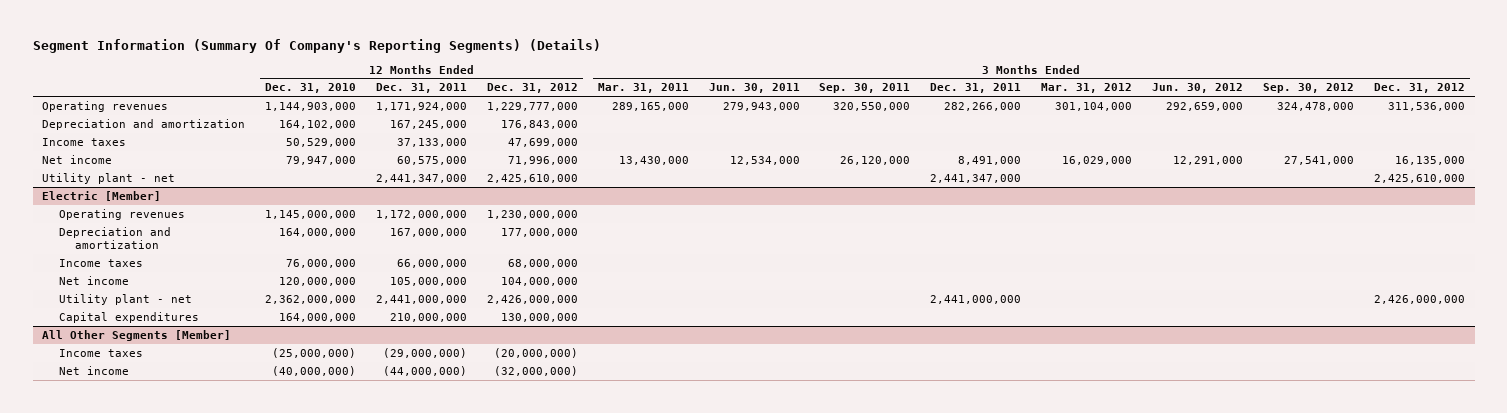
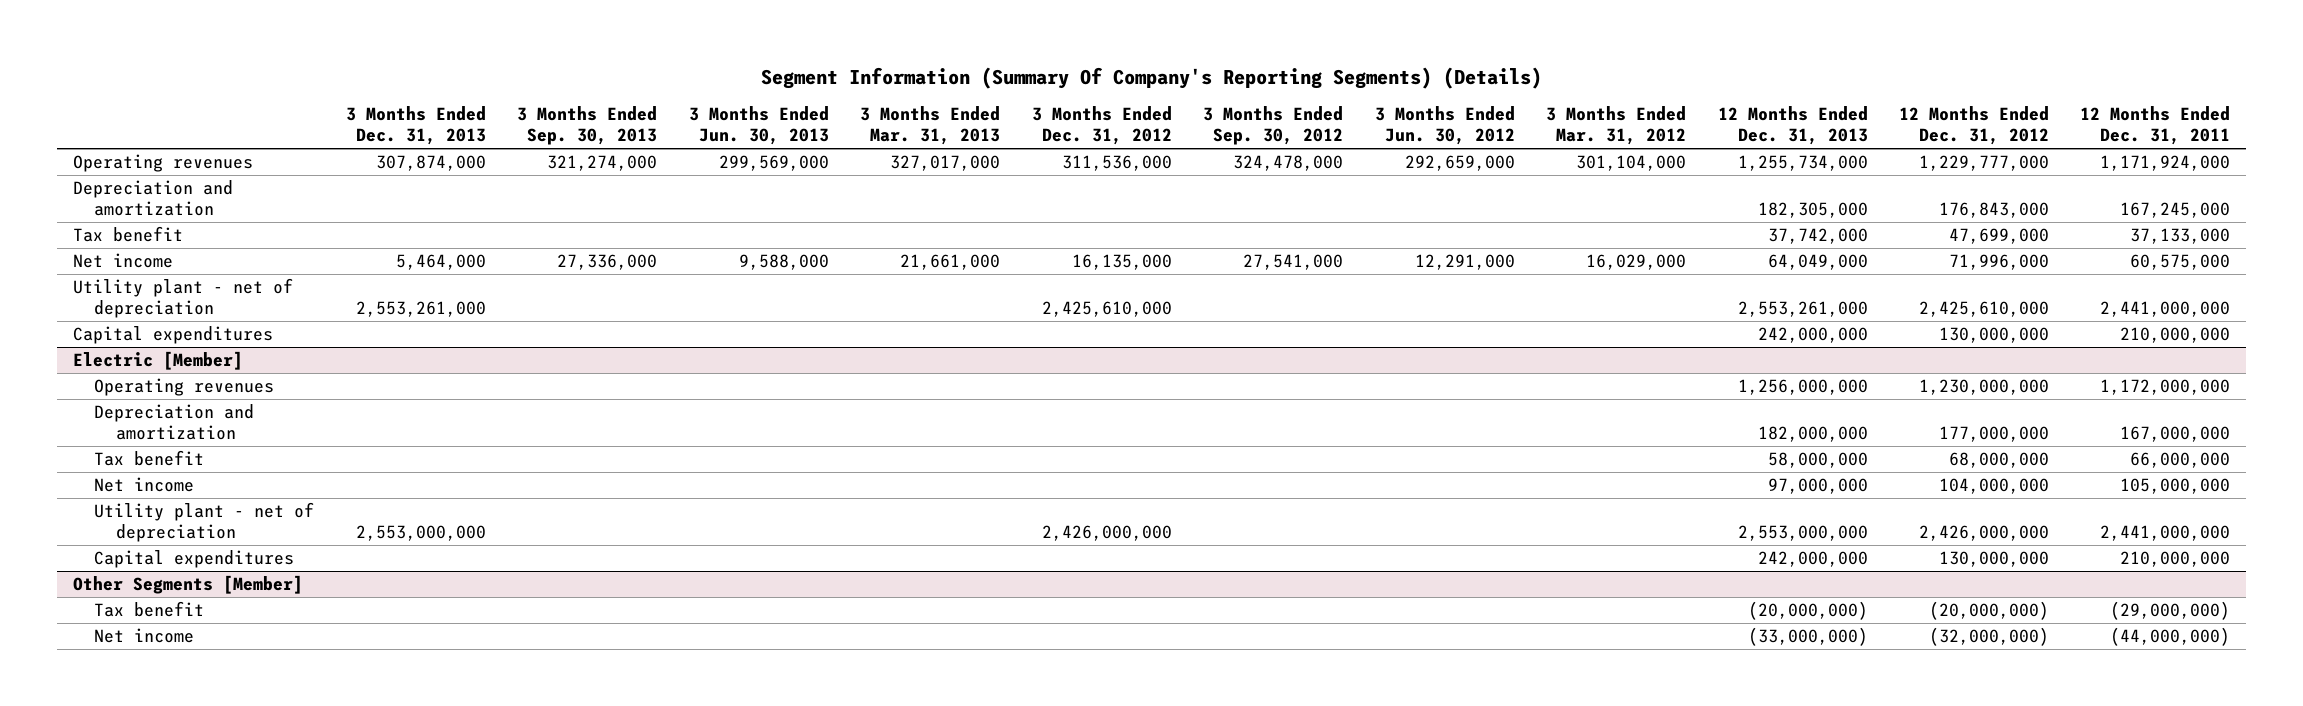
- | 12 Months Ended Dec. 31, 2010 | 12 Months Ended Dec. 31, 2011 | 12 Months Ended Dec. 31, 2012 | 3 Months Ended Mar. 31, 2011 | 3 Months Ended Jun. 30, 2011 | 3 Months Ended Sep. 30, 2011 | 3 Months Ended Dec. 31, 2011 | 3 Months Ended Mar. 31, 2012 | 3 Months Ended Jun. 30, 2012 | 3 Months Ended Sep. 30, 2012 | 3 Months Ended Dec. 31, 2012
+ | 3 Months Ended Dec. 31, 2013 | 3 Months Ended Sep. 30, 2013 | 3 Months Ended Jun. 30, 2013 | 3 Months Ended Mar. 31, 2013 | 3 Months Ended Dec. 31, 2012 | 3 Months Ended Sep. 30, 2012 | 3 Months Ended Jun. 30, 2012 | 3 Months Ended Mar. 31, 2012 | 12 Months Ended Dec. 31, 2013 | 12 Months Ended Dec. 31, 2012 | 12 Months Ended Dec. 31, 2011
- Income taxes | 50,529,000 | 37,133,000 | 47,699,000 | | | | | | | |
+ Tax benefit | | | | | | | | | 37,742,000 | 47,699,000 | 37,133,000
- Utility plant - net | | 2,441,347,000 | 2,425,610,000 | | | | 2,441,347,000 | | | | 2,425,610,000
+ Utility plant - net of depreciation | 2,553,261,000 | | | | 2,425,610,000 | | | | 2,553,261,000 | 2,425,610,000 | 2,441,000,000
+ Capital expenditures | | | | | | | | | 242,000,000 | 130,000,000 | 210,000,000
@ Electric [Member]
- Income taxes | 76,000,000 | 66,000,000 | 68,000,000 | | | | | | | |
+ Tax benefit | | | | | | | | | 58,000,000 | 68,000,000 | 66,000,000
- Utility plant - net | 2,362,000,000 | 2,441,000,000 | 2,426,000,000 | | | | 2,441,000,000 | | | | 2,426,000,000
+ Utility plant - net of depreciation | 2,553,000,000 | | | | 2,426,000,000 | | | | 2,553,000,000 | 2,426,000,000 | 2,441,000,000
- All Other Segments [Member]
- Income taxes | (25,000,000) | (29,000,000) | (20,000,000) | | | | | | | |
+ Other Segments [Member]
+ Tax benefit | | | | | | | | | (20,000,000) | (20,000,000) | (29,000,000)

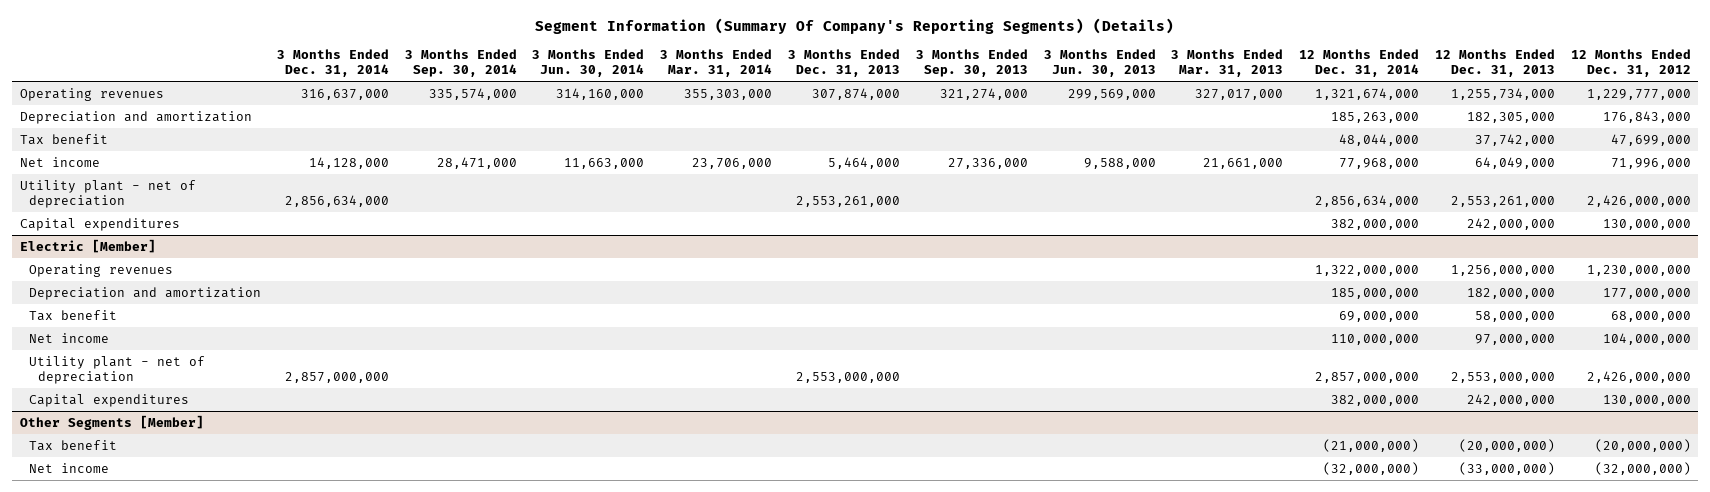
- | 3 Months Ended Dec. 31, 2013 | 3 Months Ended Sep. 30, 2013 | 3 Months Ended Jun. 30, 2013 | 3 Months Ended Mar. 31, 2013 | 3 Months Ended Dec. 31, 2012 | 3 Months Ended Sep. 30, 2012 | 3 Months Ended Jun. 30, 2012 | 3 Months Ended Mar. 31, 2012 | 12 Months Ended Dec. 31, 2013 | 12 Months Ended Dec. 31, 2012 | 12 Months Ended Dec. 31, 2011
+ | 3 Months Ended Dec. 31, 2014 | 3 Months Ended Sep. 30, 2014 | 3 Months Ended Jun. 30, 2014 | 3 Months Ended Mar. 31, 2014 | 3 Months Ended Dec. 31, 2013 | 3 Months Ended Sep. 30, 2013 | 3 Months Ended Jun. 30, 2013 | 3 Months Ended Mar. 31, 2013 | 12 Months Ended Dec. 31, 2014 | 12 Months Ended Dec. 31, 2013 | 12 Months Ended Dec. 31, 2012
- Utility plant - net of depreciation | 2,553,261,000 | | | | 2,425,610,000 | | | | 2,553,261,000 | 2,425,610,000 | 2,441,000,000
+ Utility plant - net of depreciation | 2,856,634,000 | | | | 2,553,261,000 | | | | 2,856,634,000 | 2,553,261,000 | 2,426,000,000

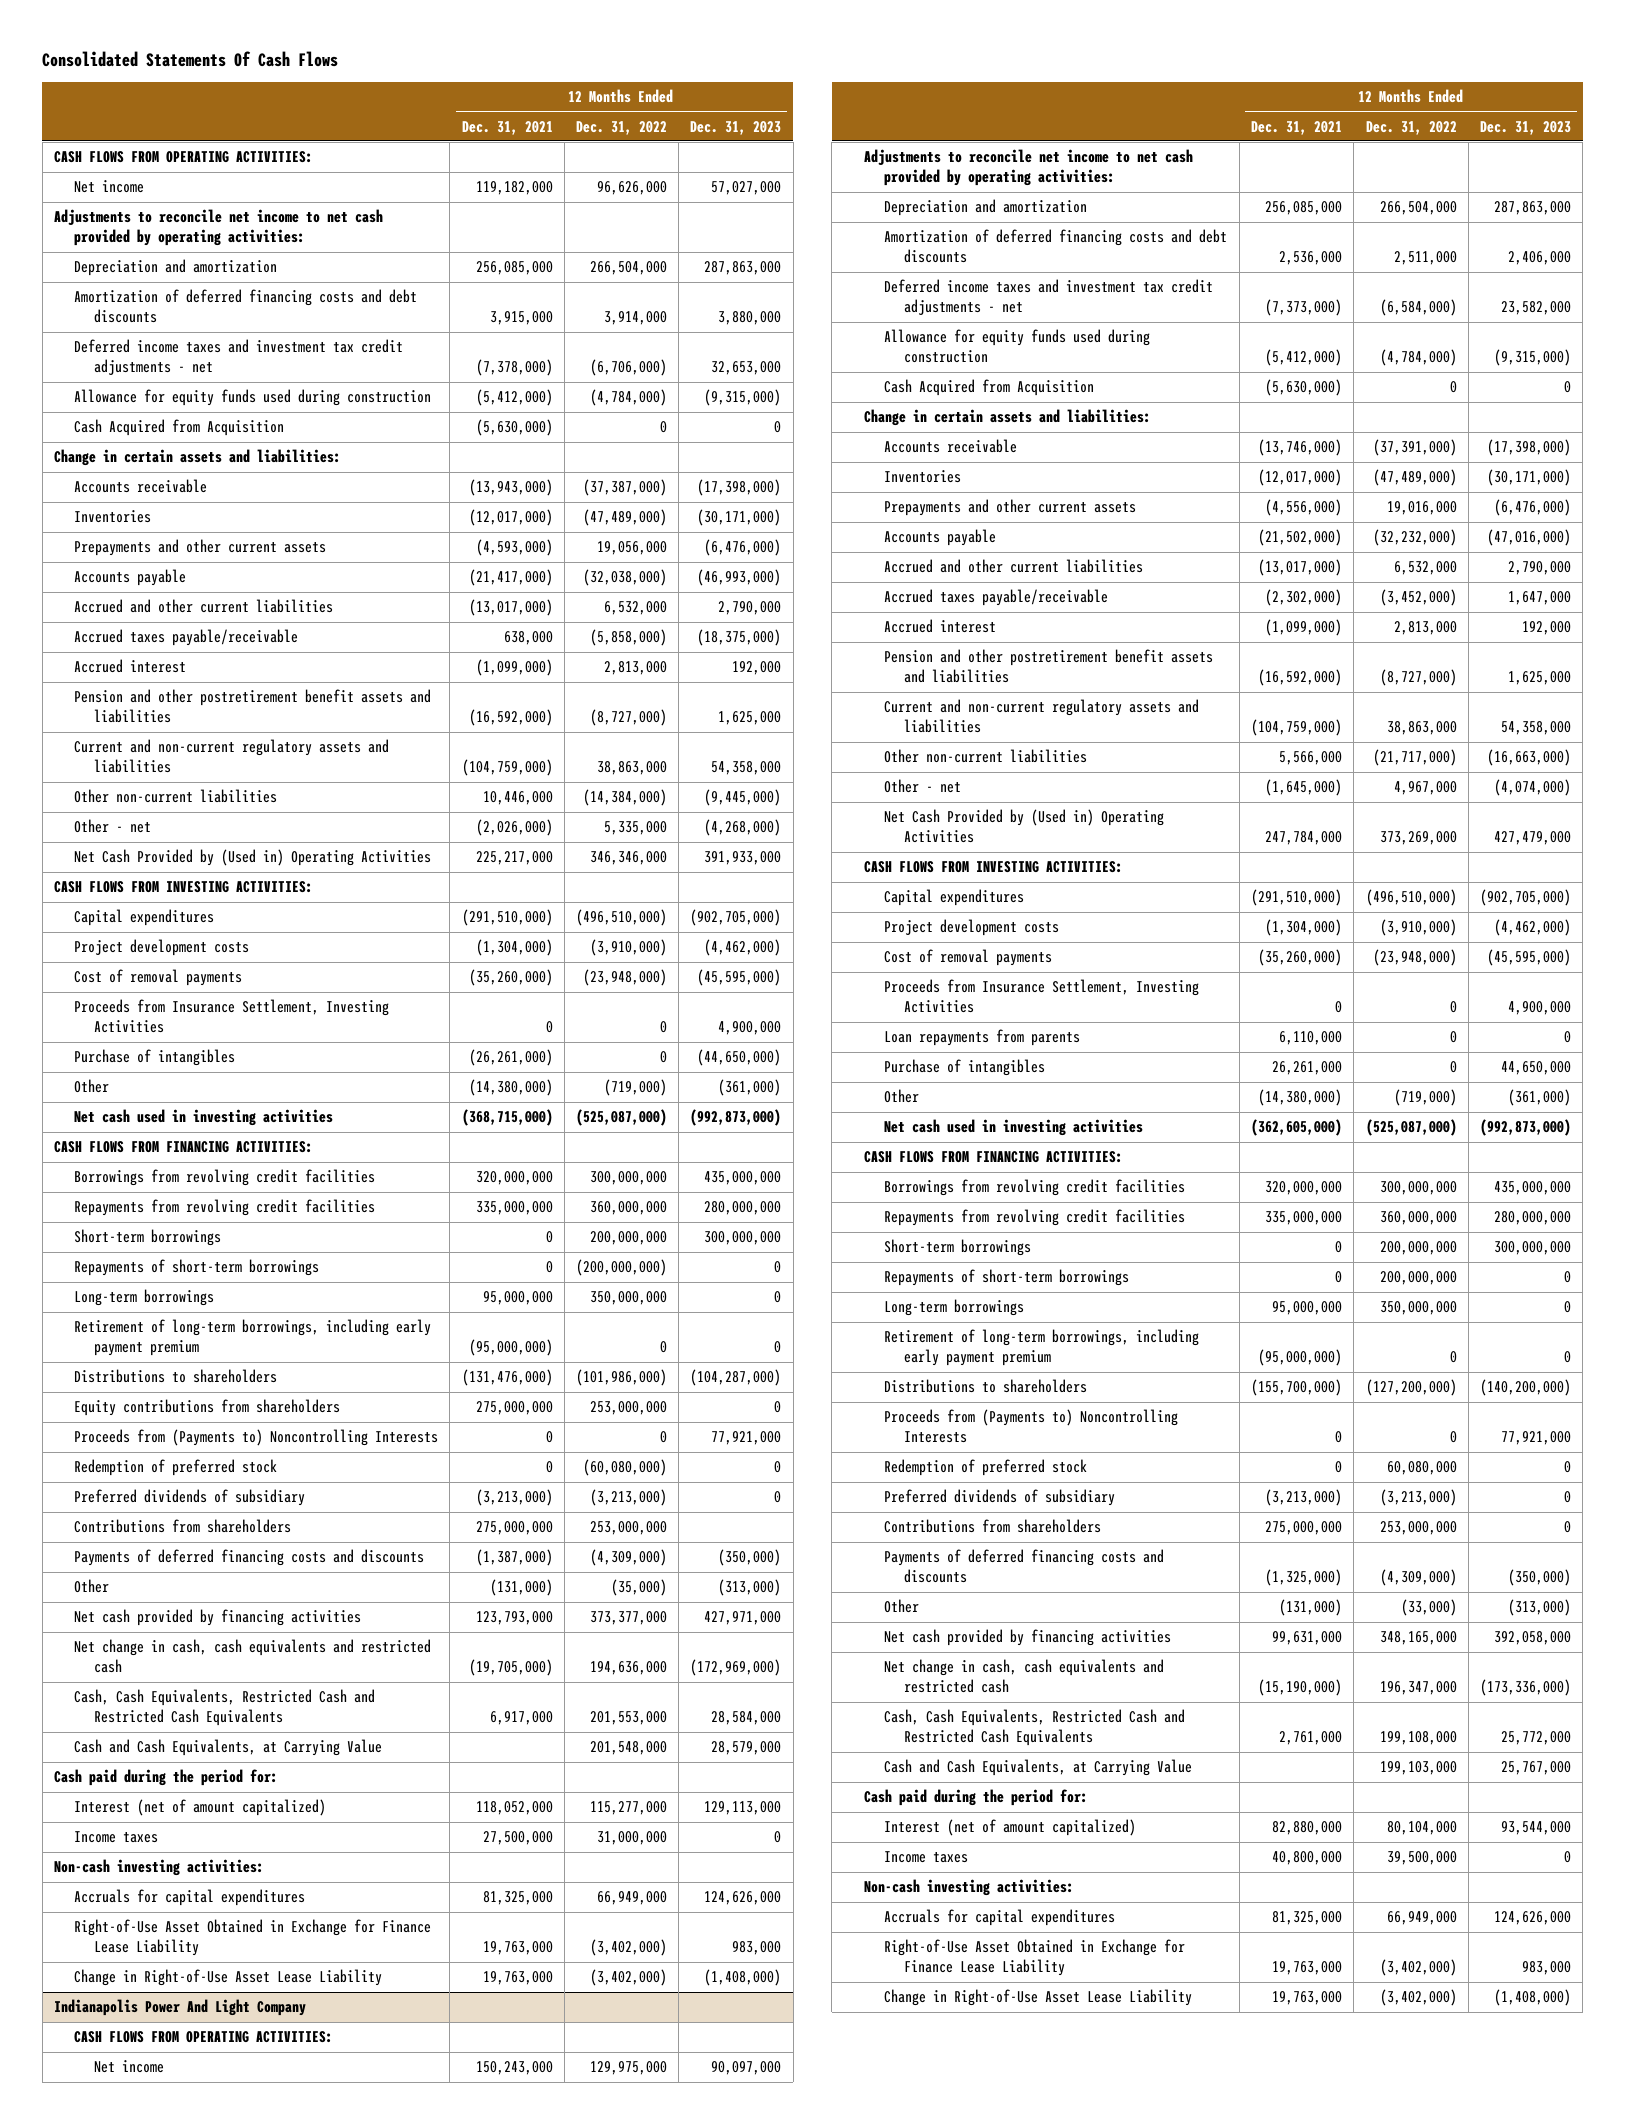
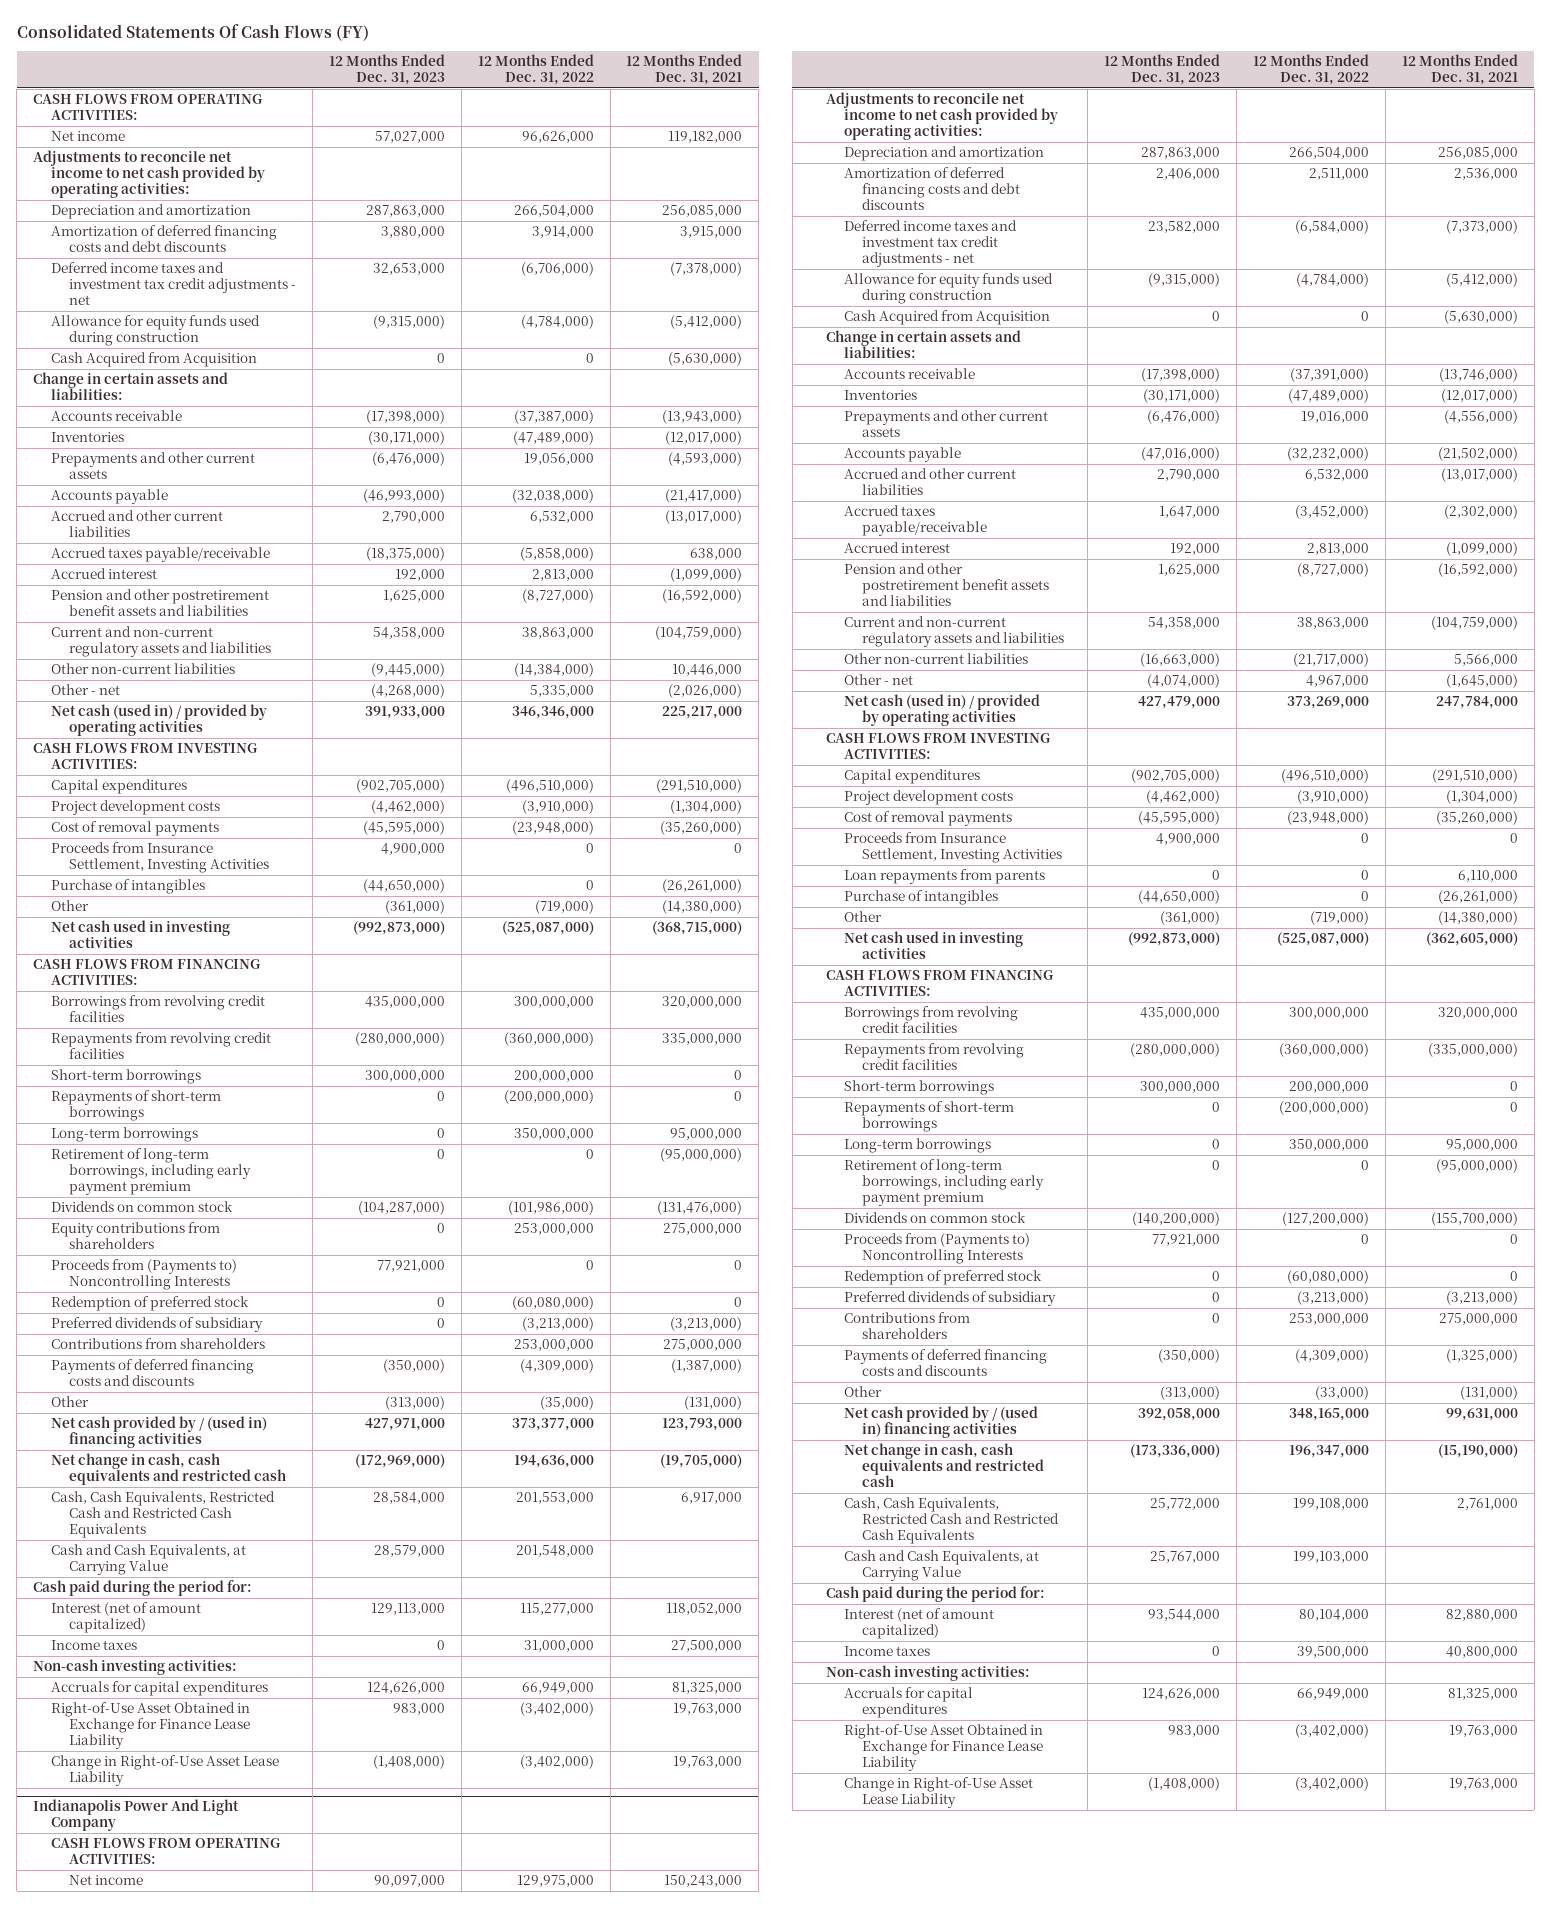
- Consolidated Statements Of Cash Flows
+ Consolidated Statements Of Cash Flows (FY)
- | 12 Months Ended Dec. 31, 2021 | 12 Months Ended Dec. 31, 2022 | 12 Months Ended Dec. 31, 2023
+ | 12 Months Ended Dec. 31, 2023 | 12 Months Ended Dec. 31, 2022 | 12 Months Ended Dec. 31, 2021
- Net Cash Provided by (Used in) Operating Activities | 225,217,000 | 346,346,000 | 391,933,000
+ Net cash (used in) / provided by operating activities | 391,933,000 | 346,346,000 | 225,217,000
- Repayments from revolving credit facilities | 335,000,000 | 360,000,000 | 280,000,000
+ Repayments from revolving credit facilities | (280,000,000) | (360,000,000) | 335,000,000
- Distributions to shareholders | (131,476,000) | (101,986,000) | (104,287,000)
+ Dividends on common stock | (104,287,000) | (101,986,000) | (131,476,000)
- Net cash provided by financing activities | 123,793,000 | 373,377,000 | 427,971,000
+ Net cash provided by / (used in) financing activities | 427,971,000 | 373,377,000 | 123,793,000
@ Indianapolis Power And Light Company
- Net Cash Provided by (Used in) Operating Activities | 247,784,000 | 373,269,000 | 427,479,000
+ Net cash (used in) / provided by operating activities | 427,479,000 | 373,269,000 | 247,784,000
- Purchase of intangibles | 26,261,000 | 0 | 44,650,000
+ Purchase of intangibles | (44,650,000) | 0 | (26,261,000)
- Repayments from revolving credit facilities | 335,000,000 | 360,000,000 | 280,000,000
+ Repayments from revolving credit facilities | (280,000,000) | (360,000,000) | (335,000,000)
- Repayments of short-term borrowings | 0 | 200,000,000 | 0
+ Repayments of short-term borrowings | 0 | (200,000,000) | 0
- Distributions to shareholders | (155,700,000) | (127,200,000) | (140,200,000)
+ Dividends on common stock | (140,200,000) | (127,200,000) | (155,700,000)
- Redemption of preferred stock | 0 | 60,080,000 | 0
+ Redemption of preferred stock | 0 | (60,080,000) | 0
- Net cash provided by financing activities | 99,631,000 | 348,165,000 | 392,058,000
+ Net cash provided by / (used in) financing activities | 392,058,000 | 348,165,000 | 99,631,000

